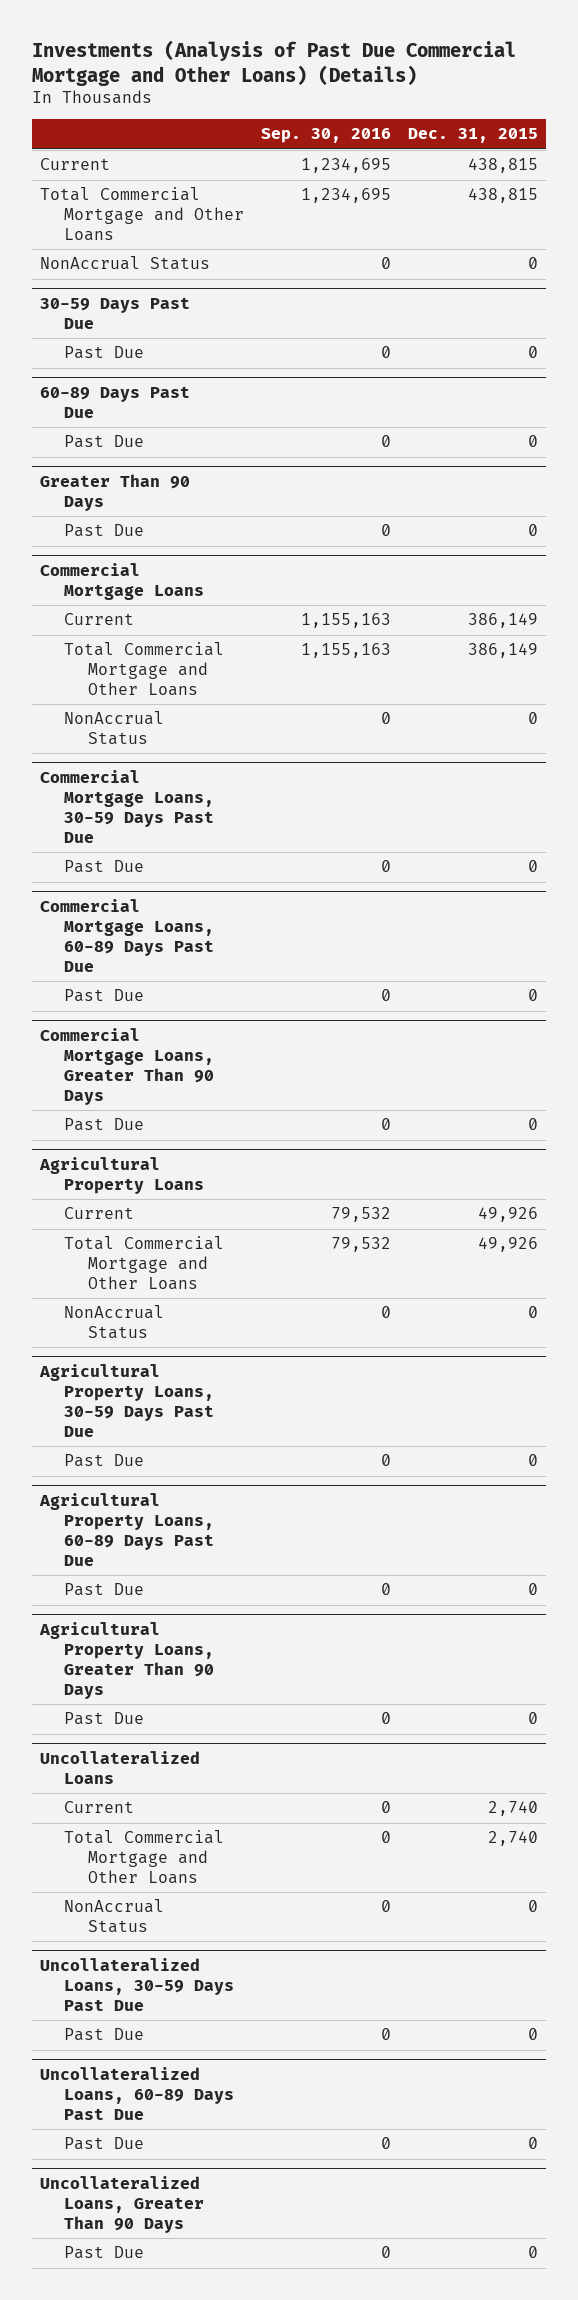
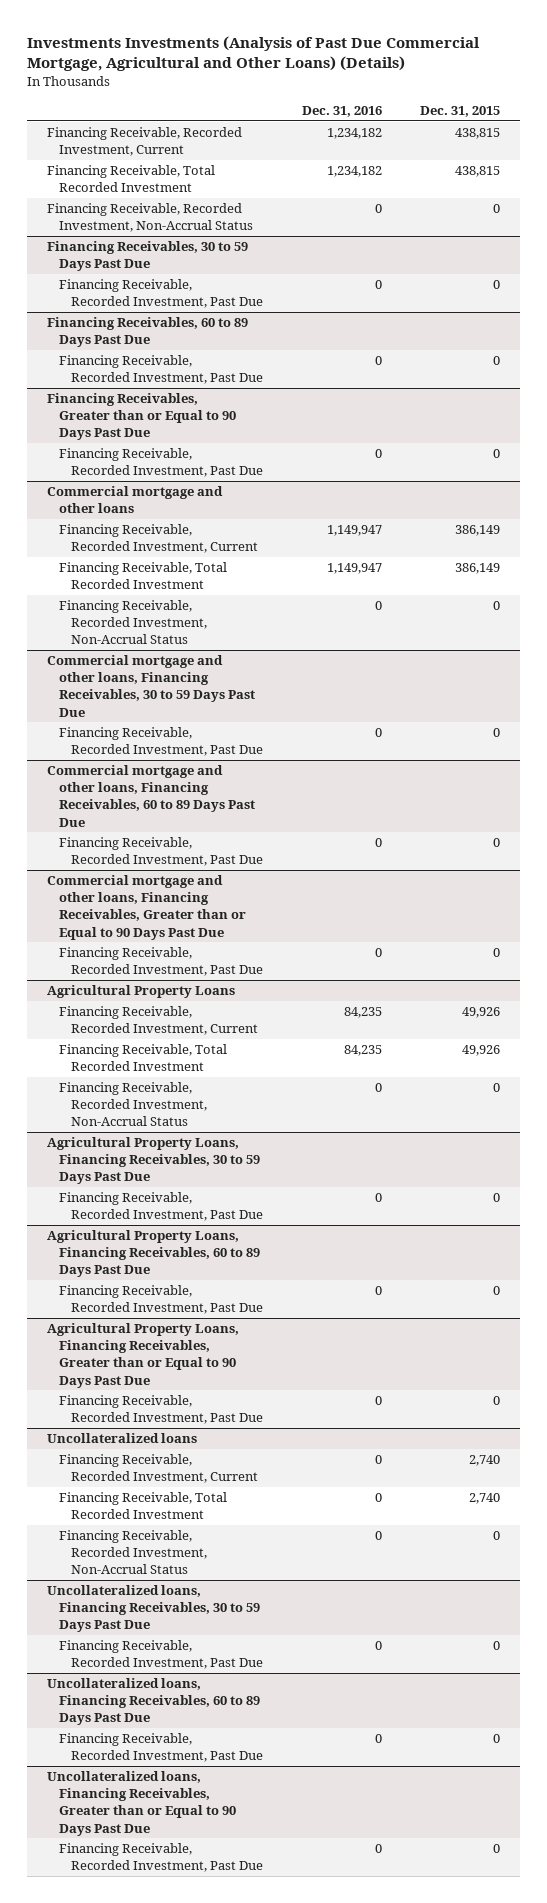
- Investments (Analysis of Past Due Commercial Mortgage and Other Loans) (Details)
+ Investments Investments (Analysis of Past Due Commercial Mortgage, Agricultural and Other Loans) (Details)
- | Sep. 30, 2016 | Dec. 31, 2015
+ | Dec. 31, 2016 | Dec. 31, 2015
- Current | 1,234,695 | 438,815
- Total Commercial Mortgage and Other Loans | 1,234,695 | 438,815
- NonAccrual Status | 0 | 0
- 30-59 Days Past Due
- Past Due | 0 | 0
- 60-89 Days Past Due
- Past Due | 0 | 0
- Greater Than 90 Days
- Past Due | 0 | 0
- Commercial Mortgage Loans
- Current | 1,155,163 | 386,149
- Total Commercial Mortgage and Other Loans | 1,155,163 | 386,149
- NonAccrual Status | 0 | 0
- Commercial Mortgage Loans, 30-59 Days Past Due
- Past Due | 0 | 0
- Commercial Mortgage Loans, 60-89 Days Past Due
- Past Due | 0 | 0
- Commercial Mortgage Loans, Greater Than 90 Days
- Past Due | 0 | 0
+ Financing Receivable, Recorded Investment, Current | 1,234,182 | 438,815
+ Financing Receivable, Total Recorded Investment | 1,234,182 | 438,815
+ Financing Receivable, Recorded Investment, Non-Accrual Status | 0 | 0
+ Financing Receivables, 30 to 59 Days Past Due
+ Financing Receivable, Recorded Investment, Past Due | 0 | 0
+ Financing Receivables, 60 to 89 Days Past Due
+ Financing Receivable, Recorded Investment, Past Due | 0 | 0
+ Financing Receivables, Greater than or Equal to 90 Days Past Due
+ Financing Receivable, Recorded Investment, Past Due | 0 | 0
+ Commercial mortgage and other loans
+ Financing Receivable, Recorded Investment, Current | 1,149,947 | 386,149
+ Financing Receivable, Total Recorded Investment | 1,149,947 | 386,149
+ Financing Receivable, Recorded Investment, Non-Accrual Status | 0 | 0
+ Commercial mortgage and other loans, Financing Receivables, 30 to 59 Days Past Due
+ Financing Receivable, Recorded Investment, Past Due | 0 | 0
+ Commercial mortgage and other loans, Financing Receivables, 60 to 89 Days Past Due
+ Financing Receivable, Recorded Investment, Past Due | 0 | 0
+ Commercial mortgage and other loans, Financing Receivables, Greater than or Equal to 90 Days Past Due
+ Financing Receivable, Recorded Investment, Past Due | 0 | 0
@ Agricultural Property Loans
- Current | 79,532 | 49,926
- Total Commercial Mortgage and Other Loans | 79,532 | 49,926
- NonAccrual Status | 0 | 0
- Agricultural Property Loans, 30-59 Days Past Due
- Past Due | 0 | 0
- Agricultural Property Loans, 60-89 Days Past Due
- Past Due | 0 | 0
- Agricultural Property Loans, Greater Than 90 Days
- Past Due | 0 | 0
- Uncollateralized Loans
- Current | 0 | 2,740
- Total Commercial Mortgage and Other Loans | 0 | 2,740
- NonAccrual Status | 0 | 0
- Uncollateralized Loans, 30-59 Days Past Due
- Past Due | 0 | 0
- Uncollateralized Loans, 60-89 Days Past Due
- Past Due | 0 | 0
- Uncollateralized Loans, Greater Than 90 Days
- Past Due | 0 | 0
@ Agricultural Property Loans
+ Financing Receivable, Recorded Investment, Current | 84,235 | 49,926
+ Financing Receivable, Total Recorded Investment | 84,235 | 49,926
+ Financing Receivable, Recorded Investment, Non-Accrual Status | 0 | 0
+ Agricultural Property Loans, Financing Receivables, 30 to 59 Days Past Due
+ Financing Receivable, Recorded Investment, Past Due | 0 | 0
+ Agricultural Property Loans, Financing Receivables, 60 to 89 Days Past Due
+ Financing Receivable, Recorded Investment, Past Due | 0 | 0
+ Agricultural Property Loans, Financing Receivables, Greater than or Equal to 90 Days Past Due
+ Financing Receivable, Recorded Investment, Past Due | 0 | 0
+ Uncollateralized loans
+ Financing Receivable, Recorded Investment, Current | 0 | 2,740
+ Financing Receivable, Total Recorded Investment | 0 | 2,740
+ Financing Receivable, Recorded Investment, Non-Accrual Status | 0 | 0
+ Uncollateralized loans, Financing Receivables, 30 to 59 Days Past Due
+ Financing Receivable, Recorded Investment, Past Due | 0 | 0
+ Uncollateralized loans, Financing Receivables, 60 to 89 Days Past Due
+ Financing Receivable, Recorded Investment, Past Due | 0 | 0
+ Uncollateralized loans, Financing Receivables, Greater than or Equal to 90 Days Past Due
+ Financing Receivable, Recorded Investment, Past Due | 0 | 0

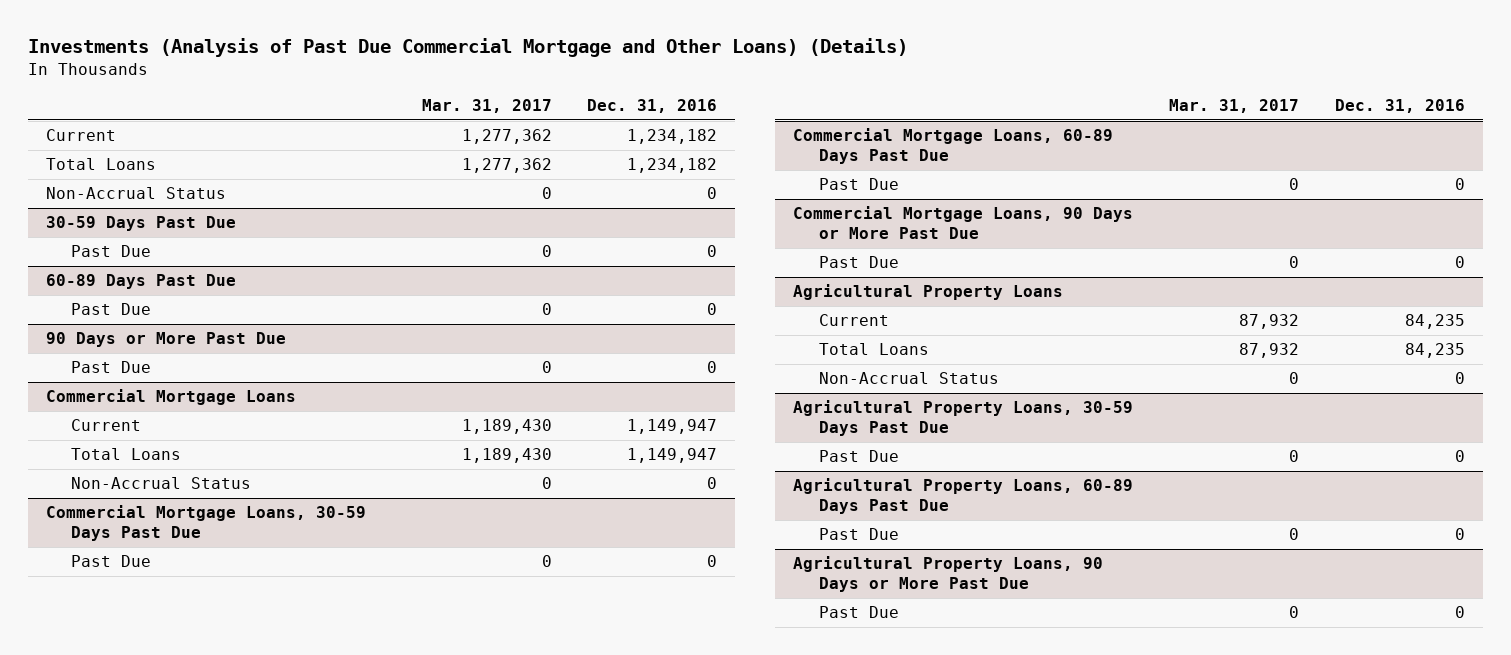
- Investments Investments (Analysis of Past Due Commercial Mortgage, Agricultural and Other Loans) (Details)
+ Investments (Analysis of Past Due Commercial Mortgage and Other Loans) (Details)
- | Dec. 31, 2016 | Dec. 31, 2015
+ | Mar. 31, 2017 | Dec. 31, 2016
- Financing Receivable, Recorded Investment, Current | 1,234,182 | 438,815
- Financing Receivable, Total Recorded Investment | 1,234,182 | 438,815
- Financing Receivable, Recorded Investment, Non-Accrual Status | 0 | 0
- Financing Receivables, 30 to 59 Days Past Due
- Financing Receivable, Recorded Investment, Past Due | 0 | 0
- Financing Receivables, 60 to 89 Days Past Due
- Financing Receivable, Recorded Investment, Past Due | 0 | 0
- Financing Receivables, Greater than or Equal to 90 Days Past Due
- Financing Receivable, Recorded Investment, Past Due | 0 | 0
- Commercial mortgage and other loans
- Financing Receivable, Recorded Investment, Current | 1,149,947 | 386,149
- Financing Receivable, Total Recorded Investment | 1,149,947 | 386,149
- Financing Receivable, Recorded Investment, Non-Accrual Status | 0 | 0
- Commercial mortgage and other loans, Financing Receivables, 30 to 59 Days Past Due
- Financing Receivable, Recorded Investment, Past Due | 0 | 0
- Commercial mortgage and other loans, Financing Receivables, 60 to 89 Days Past Due
- Financing Receivable, Recorded Investment, Past Due | 0 | 0
- Commercial mortgage and other loans, Financing Receivables, Greater than or Equal to 90 Days Past Due
- Financing Receivable, Recorded Investment, Past Due | 0 | 0
+ Current | 1,277,362 | 1,234,182
+ Total Loans | 1,277,362 | 1,234,182
+ Non-Accrual Status | 0 | 0
+ 30-59 Days Past Due
+ Past Due | 0 | 0
+ 60-89 Days Past Due
+ Past Due | 0 | 0
+ 90 Days or More Past Due
+ Past Due | 0 | 0
+ Commercial Mortgage Loans
+ Current | 1,189,430 | 1,149,947
+ Total Loans | 1,189,430 | 1,149,947
+ Non-Accrual Status | 0 | 0
+ Commercial Mortgage Loans, 30-59 Days Past Due
+ Past Due | 0 | 0
+ Commercial Mortgage Loans, 60-89 Days Past Due
+ Past Due | 0 | 0
+ Commercial Mortgage Loans, 90 Days or More Past Due
+ Past Due | 0 | 0
@ Agricultural Property Loans
- Financing Receivable, Recorded Investment, Current | 84,235 | 49,926
- Financing Receivable, Total Recorded Investment | 84,235 | 49,926
- Financing Receivable, Recorded Investment, Non-Accrual Status | 0 | 0
- Agricultural Property Loans, Financing Receivables, 30 to 59 Days Past Due
- Financing Receivable, Recorded Investment, Past Due | 0 | 0
- Agricultural Property Loans, Financing Receivables, 60 to 89 Days Past Due
- Financing Receivable, Recorded Investment, Past Due | 0 | 0
- Agricultural Property Loans, Financing Receivables, Greater than or Equal to 90 Days Past Due
- Financing Receivable, Recorded Investment, Past Due | 0 | 0
- Uncollateralized loans
- Financing Receivable, Recorded Investment, Current | 0 | 2,740
- Financing Receivable, Total Recorded Investment | 0 | 2,740
- Financing Receivable, Recorded Investment, Non-Accrual Status | 0 | 0
- Uncollateralized loans, Financing Receivables, 30 to 59 Days Past Due
- Financing Receivable, Recorded Investment, Past Due | 0 | 0
- Uncollateralized loans, Financing Receivables, 60 to 89 Days Past Due
- Financing Receivable, Recorded Investment, Past Due | 0 | 0
- Uncollateralized loans, Financing Receivables, Greater than or Equal to 90 Days Past Due
- Financing Receivable, Recorded Investment, Past Due | 0 | 0
@ Agricultural Property Loans
+ Current | 87,932 | 84,235
+ Total Loans | 87,932 | 84,235
+ Non-Accrual Status | 0 | 0
+ Agricultural Property Loans, 30-59 Days Past Due
+ Past Due | 0 | 0
+ Agricultural Property Loans, 60-89 Days Past Due
+ Past Due | 0 | 0
+ Agricultural Property Loans, 90 Days or More Past Due
+ Past Due | 0 | 0

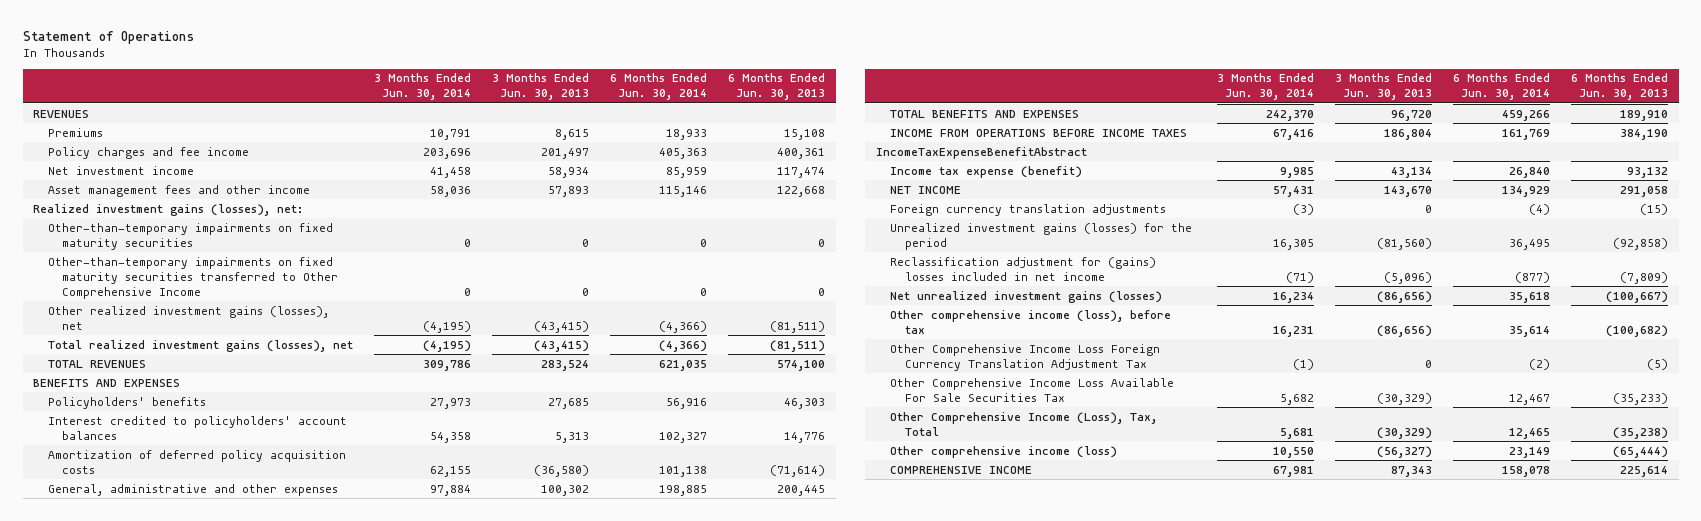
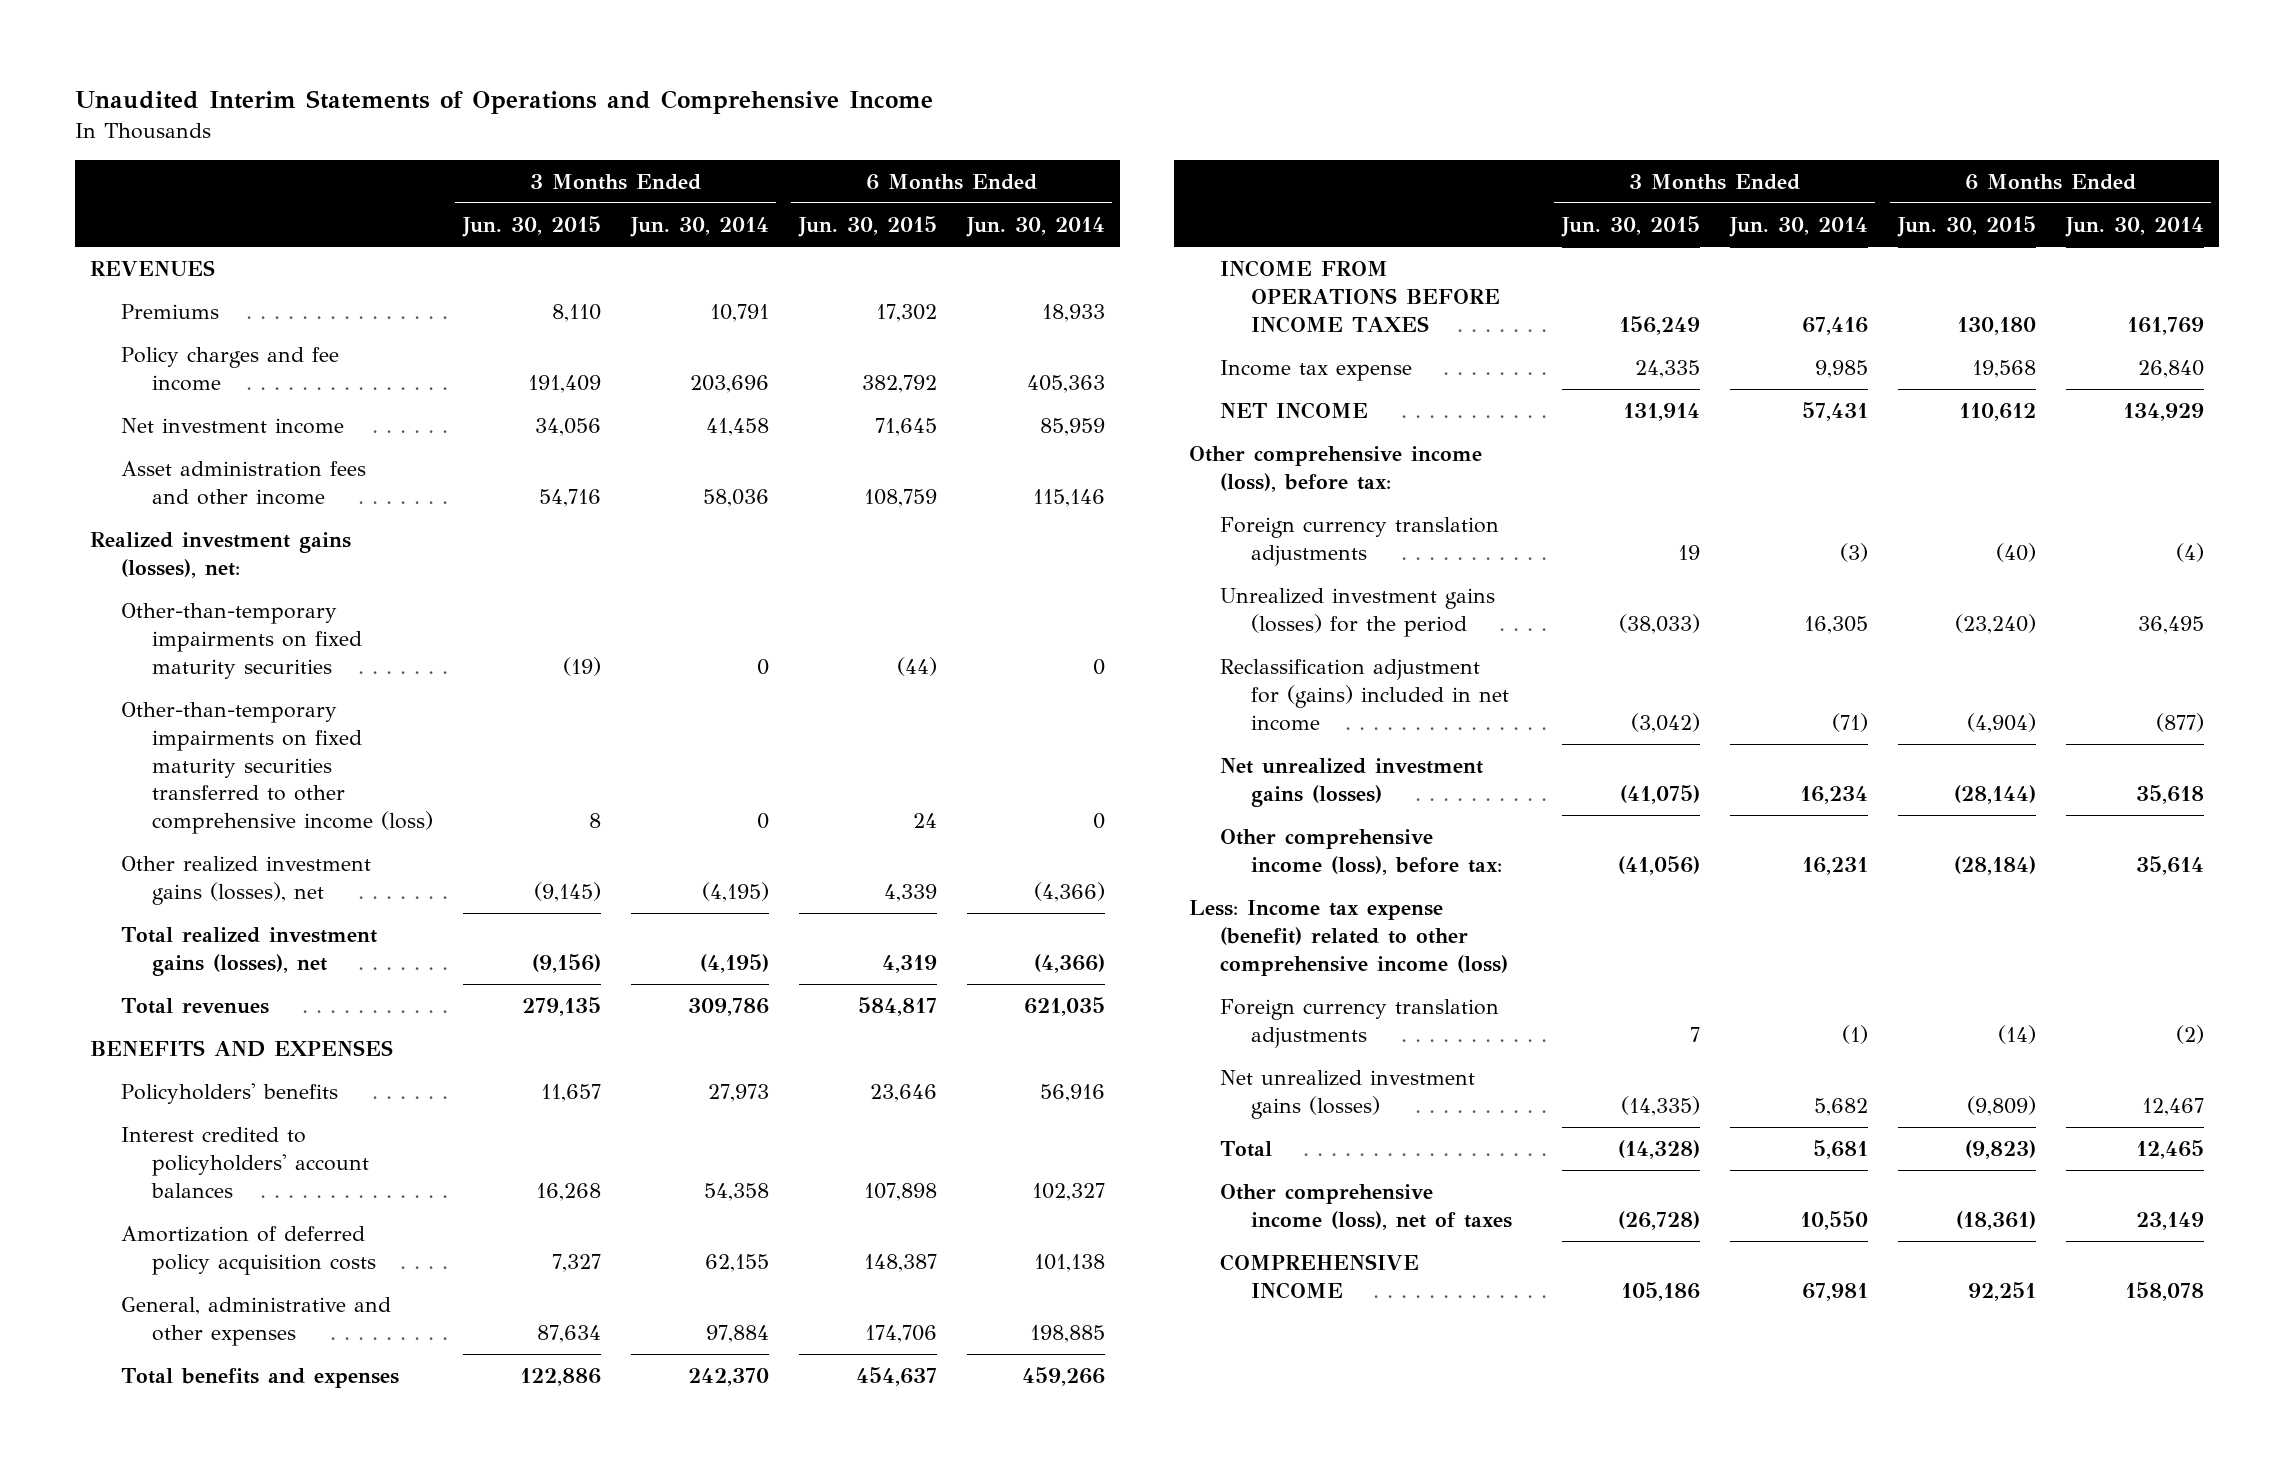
- Statement of Operations
+ Unaudited Interim Statements of Operations and Comprehensive Income
- | 3 Months Ended Jun. 30, 2014 | 3 Months Ended Jun. 30, 2013 | 6 Months Ended Jun. 30, 2014 | 6 Months Ended Jun. 30, 2013
+ | 3 Months Ended Jun. 30, 2015 | 3 Months Ended Jun. 30, 2014 | 6 Months Ended Jun. 30, 2015 | 6 Months Ended Jun. 30, 2014
- Asset management fees and other income | 58,036 | 57,893 | 115,146 | 122,668
+ Asset administration fees and other income | 54,716 | 58,036 | 108,759 | 115,146
- Other-than-temporary impairments on fixed maturity securities transferred to Other Comprehensive Income | 0 | 0 | 0 | 0
+ Other-than-temporary impairments on fixed maturity securities transferred to other comprehensive income (loss) | 8 | 0 | 24 | 0
- TOTAL REVENUES | 309,786 | 283,524 | 621,035 | 574,100
+ Total revenues | 279,135 | 309,786 | 584,817 | 621,035
- TOTAL BENEFITS AND EXPENSES | 242,370 | 96,720 | 459,266 | 189,910
+ Total benefits and expenses | 122,886 | 242,370 | 454,637 | 459,266
- IncomeTaxExpenseBenefitAbstract
- Income tax expense (benefit) | 9,985 | 43,134 | 26,840 | 93,132
+ Income tax expense | 24,335 | 9,985 | 19,568 | 26,840
+ Other comprehensive income (loss), before tax:
- Reclassification adjustment for (gains) losses included in net income | (71) | (5,096) | (877) | (7,809)
+ Reclassification adjustment for (gains) included in net income | (3,042) | (71) | (4,904) | (877)
- Other comprehensive income (loss), before tax | 16,231 | (86,656) | 35,614 | (100,682)
- Other Comprehensive Income Loss Foreign Currency Translation Adjustment Tax | (1) | 0 | (2) | (5)
- Other Comprehensive Income Loss Available For Sale Securities Tax | 5,682 | (30,329) | 12,467 | (35,233)
- Other Comprehensive Income (Loss), Tax, Total | 5,681 | (30,329) | 12,465 | (35,238)
- Other comprehensive income (loss) | 10,550 | (56,327) | 23,149 | (65,444)
+ Other comprehensive income (loss), before tax: | (41,056) | 16,231 | (28,184) | 35,614
+ Less: Income tax expense (benefit) related to other comprehensive income (loss)
+ Foreign currency translation adjustments | 7 | (1) | (14) | (2)
+ Net unrealized investment gains (losses) | (14,335) | 5,682 | (9,809) | 12,467
+ Total | (14,328) | 5,681 | (9,823) | 12,465
+ Other comprehensive income (loss), net of taxes | (26,728) | 10,550 | (18,361) | 23,149

